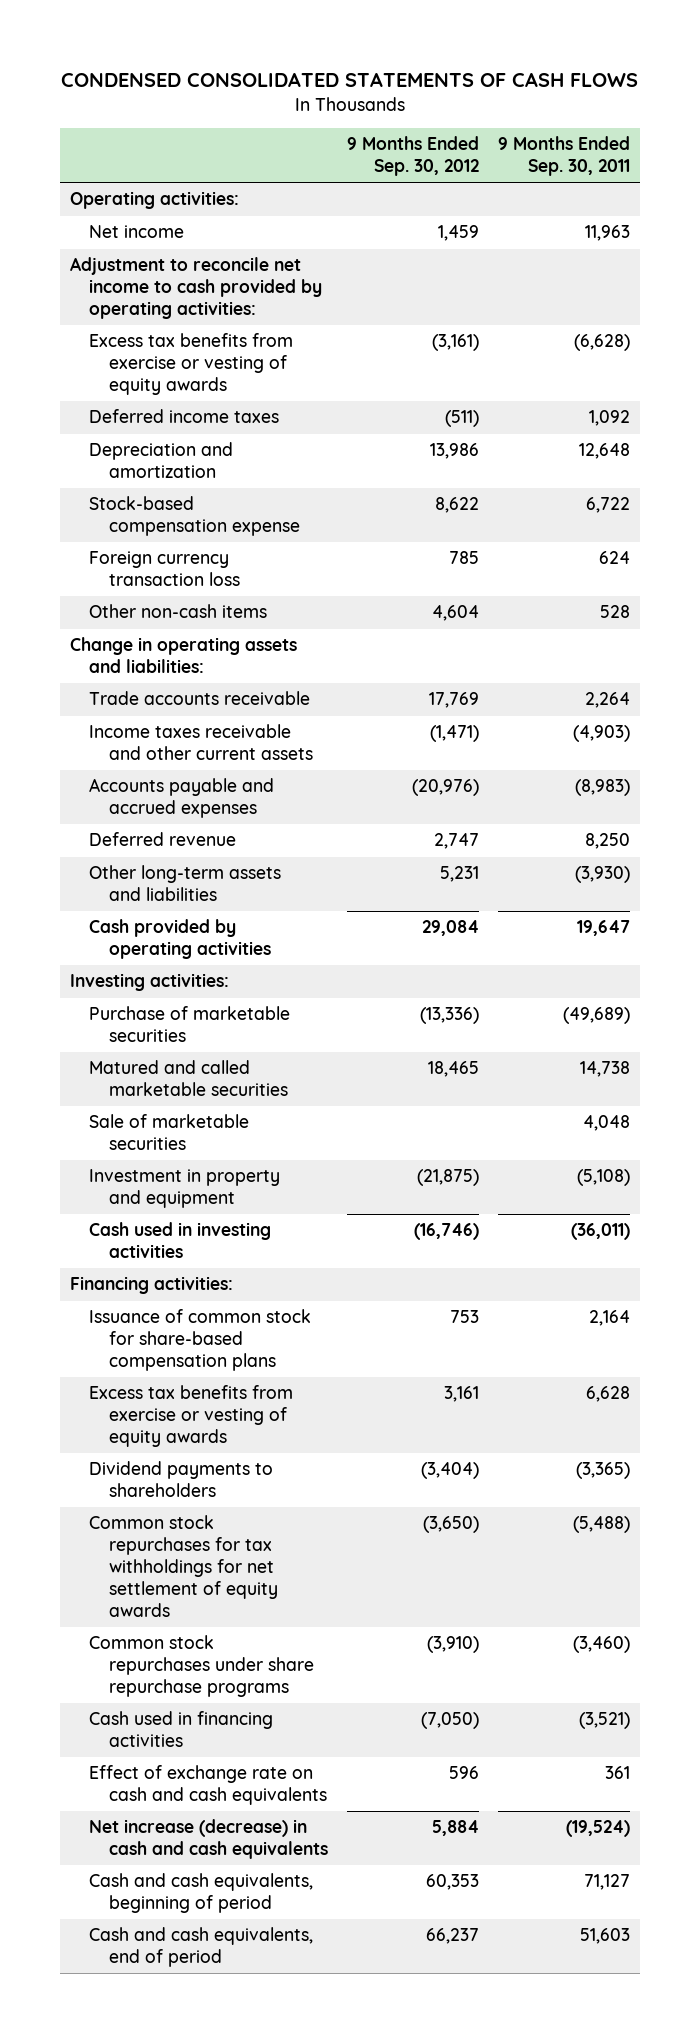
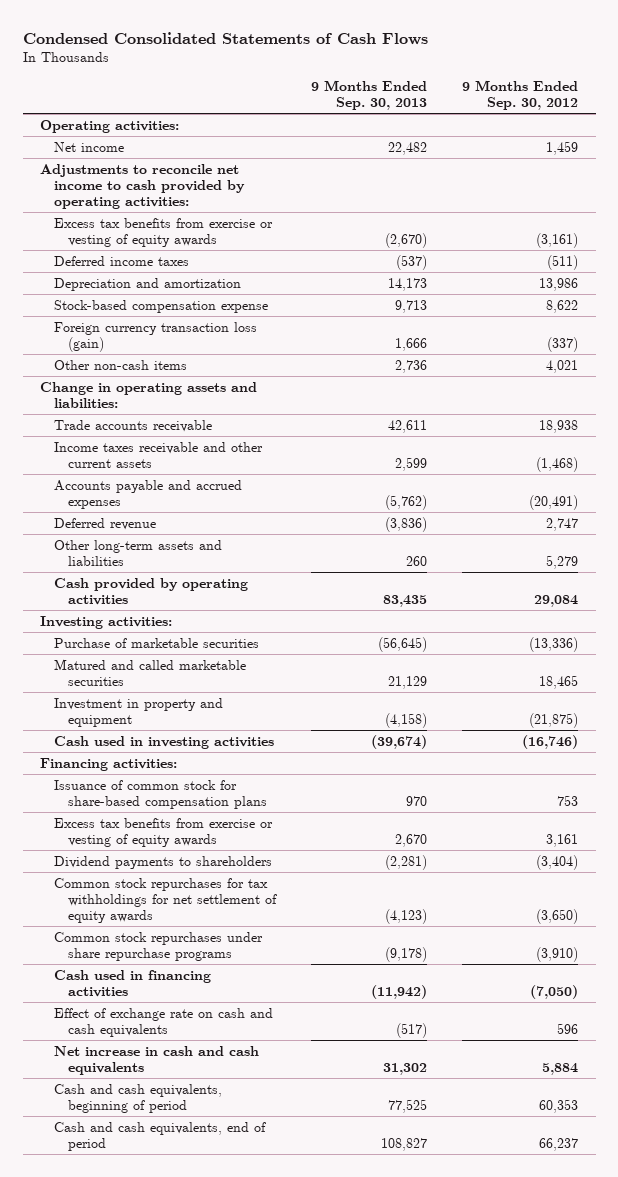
- CONDENSED CONSOLIDATED STATEMENTS OF CASH FLOWS
+ Condensed Consolidated Statements of Cash Flows
- | 9 Months Ended Sep. 30, 2012 | 9 Months Ended Sep. 30, 2011
+ | 9 Months Ended Sep. 30, 2013 | 9 Months Ended Sep. 30, 2012
- Adjustment to reconcile net income to cash provided by operating activities:
+ Adjustments to reconcile net income to cash provided by operating activities:
- Foreign currency transaction loss | 785 | 624
- Other non-cash items | 4,604 | 528
+ Foreign currency transaction loss (gain) | 1,666 | (337)
+ Other non-cash items | 2,736 | 4,021
- Trade accounts receivable | 17,769 | 2,264
- Income taxes receivable and other current assets | (1,471) | (4,903)
- Accounts payable and accrued expenses | (20,976) | (8,983)
+ Trade accounts receivable | 42,611 | 18,938
+ Income taxes receivable and other current assets | 2,599 | (1,468)
+ Accounts payable and accrued expenses | (5,762) | (20,491)
- Other long-term assets and liabilities | 5,231 | (3,930)
+ Other long-term assets and liabilities | 260 | 5,279
- Sale of marketable securities | | 4,048
- Net increase (decrease) in cash and cash equivalents | 5,884 | (19,524)
+ Net increase in cash and cash equivalents | 31,302 | 5,884

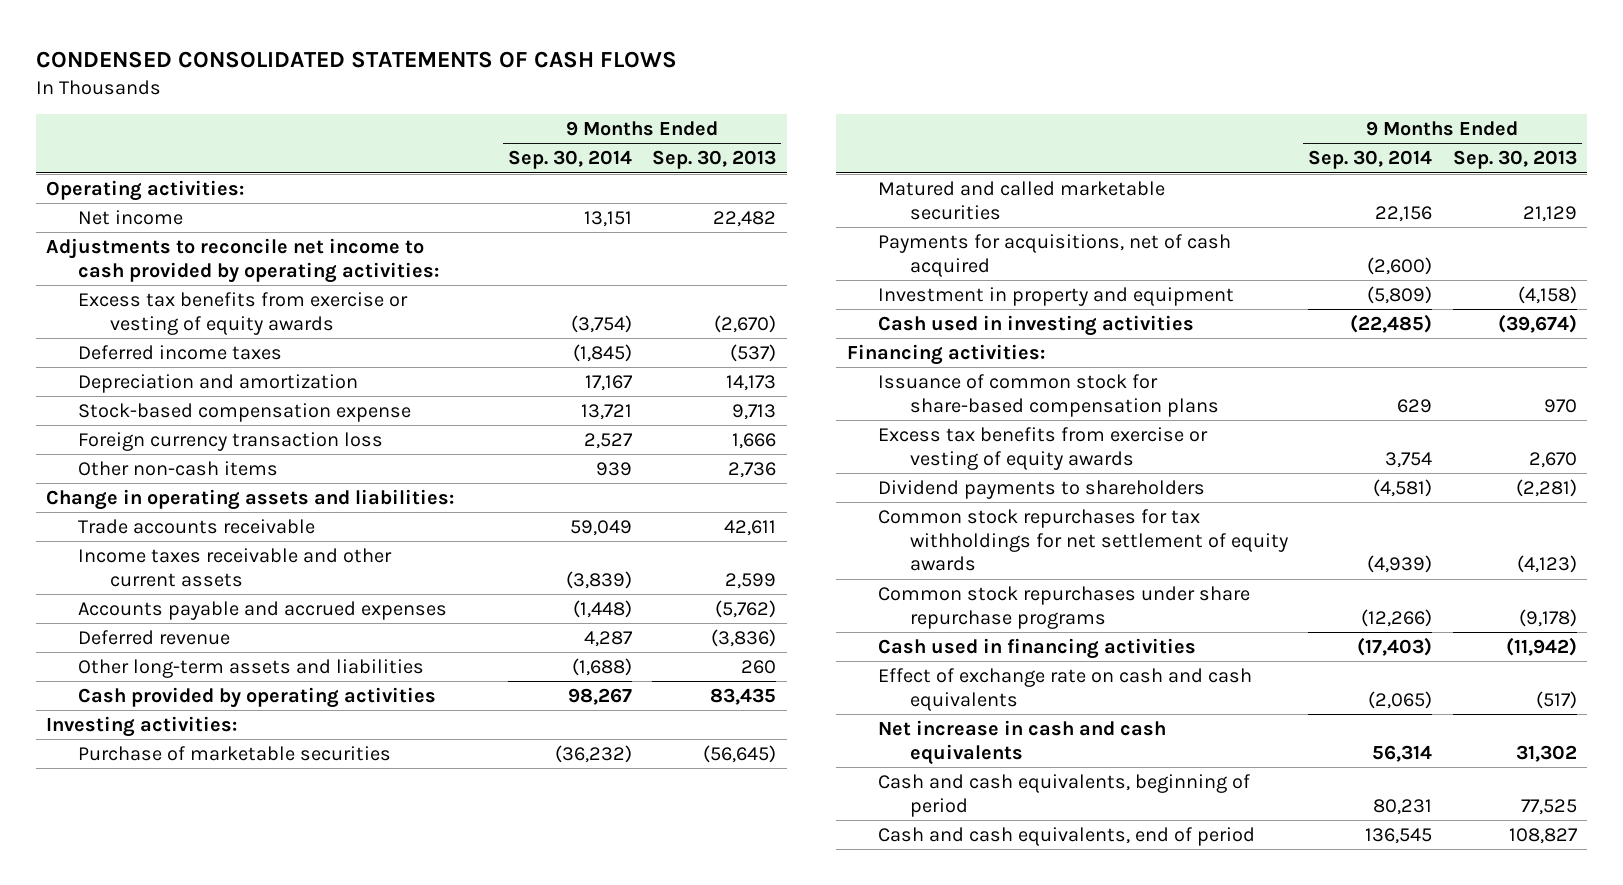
- Condensed Consolidated Statements of Cash Flows
+ CONDENSED CONSOLIDATED STATEMENTS OF CASH FLOWS
- | 9 Months Ended Sep. 30, 2013 | 9 Months Ended Sep. 30, 2012
+ | 9 Months Ended Sep. 30, 2014 | 9 Months Ended Sep. 30, 2013
- Foreign currency transaction loss (gain) | 1,666 | (337)
+ Foreign currency transaction loss | 2,527 | 1,666
+ Payments for acquisitions, net of cash acquired | (2,600) |

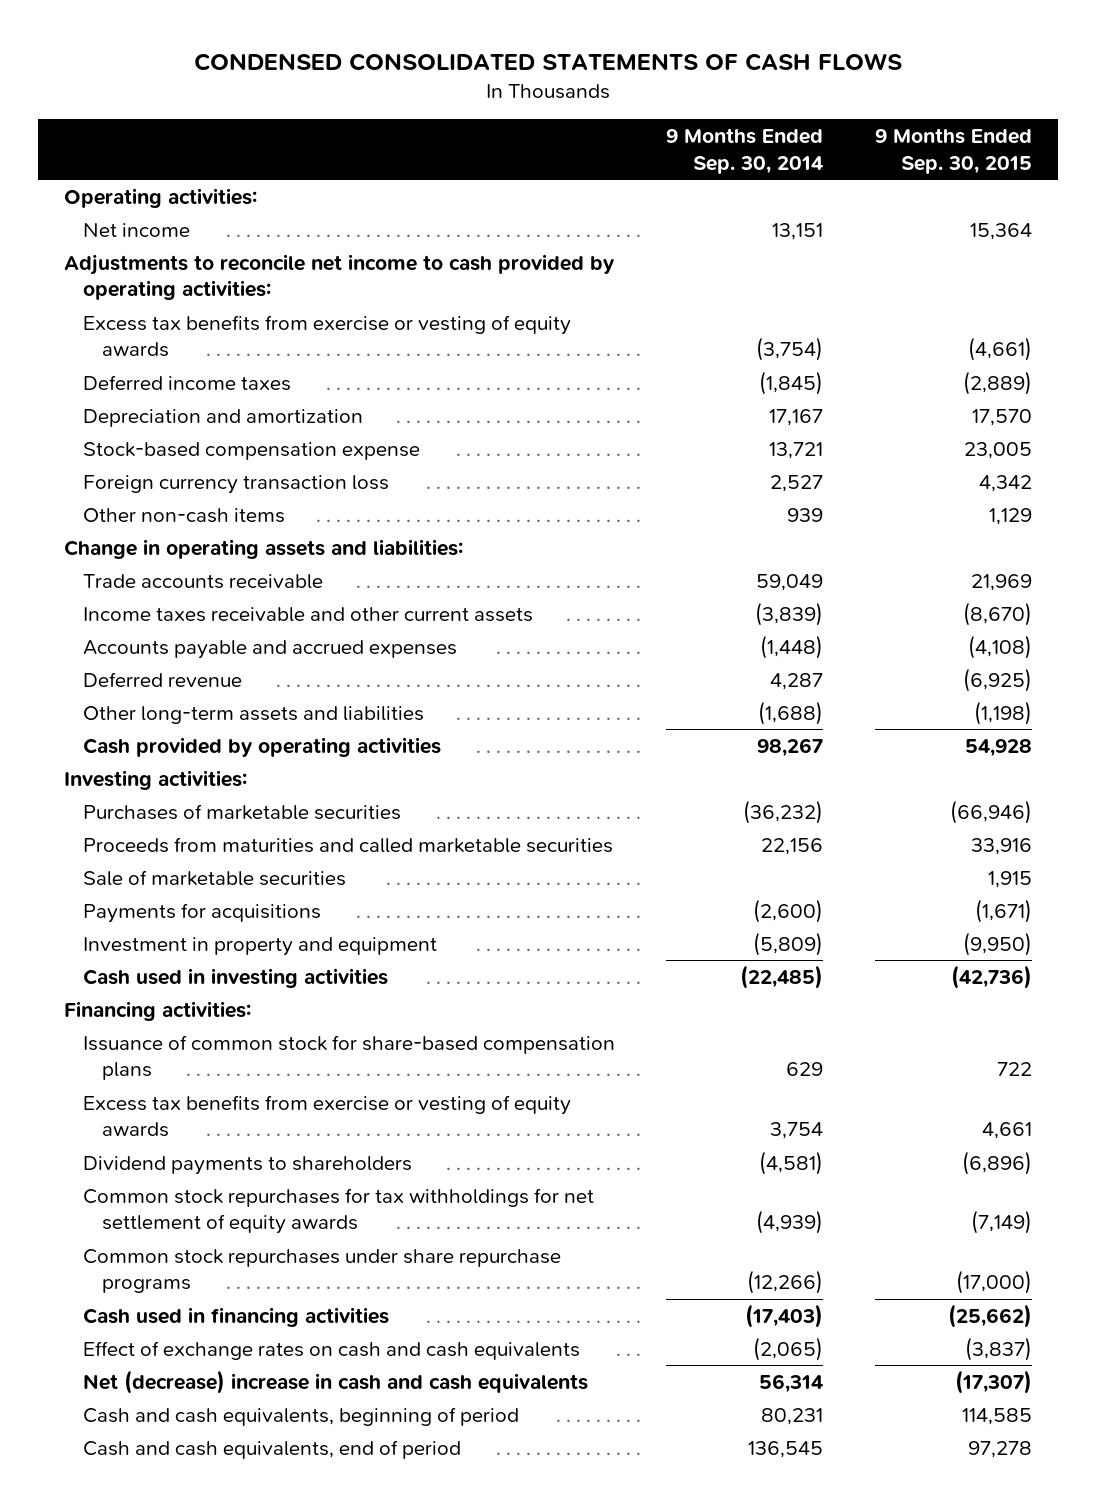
- | 9 Months Ended Sep. 30, 2014 | 9 Months Ended Sep. 30, 2013
+ | 9 Months Ended Sep. 30, 2014 | 9 Months Ended Sep. 30, 2015
- Purchase of marketable securities | (36,232) | (56,645)
- Matured and called marketable securities | 22,156 | 21,129
- Payments for acquisitions, net of cash acquired | (2,600) |
+ Purchases of marketable securities | (36,232) | (66,946)
+ Proceeds from maturities and called marketable securities | 22,156 | 33,916
+ Sale of marketable securities | | 1,915
+ Payments for acquisitions | (2,600) | (1,671)
- Effect of exchange rate on cash and cash equivalents | (2,065) | (517)
- Net increase in cash and cash equivalents | 56,314 | 31,302
+ Effect of exchange rates on cash and cash equivalents | (2,065) | (3,837)
+ Net (decrease) increase in cash and cash equivalents | 56,314 | (17,307)

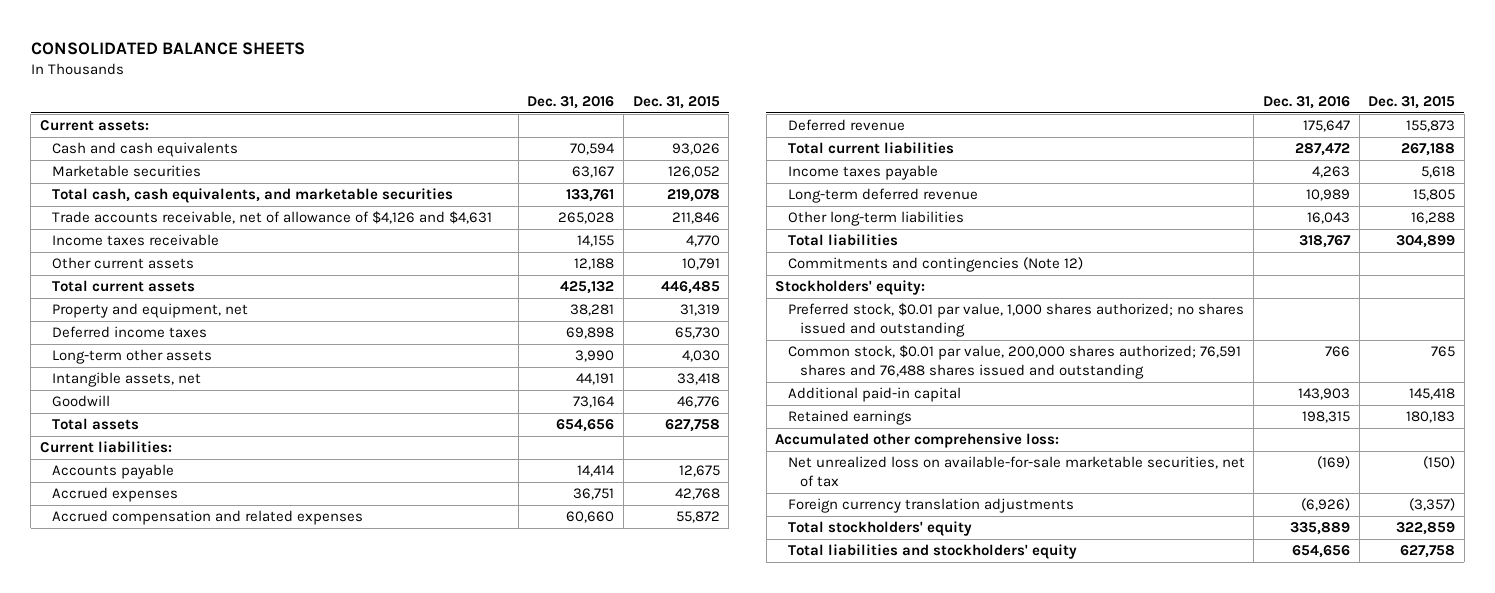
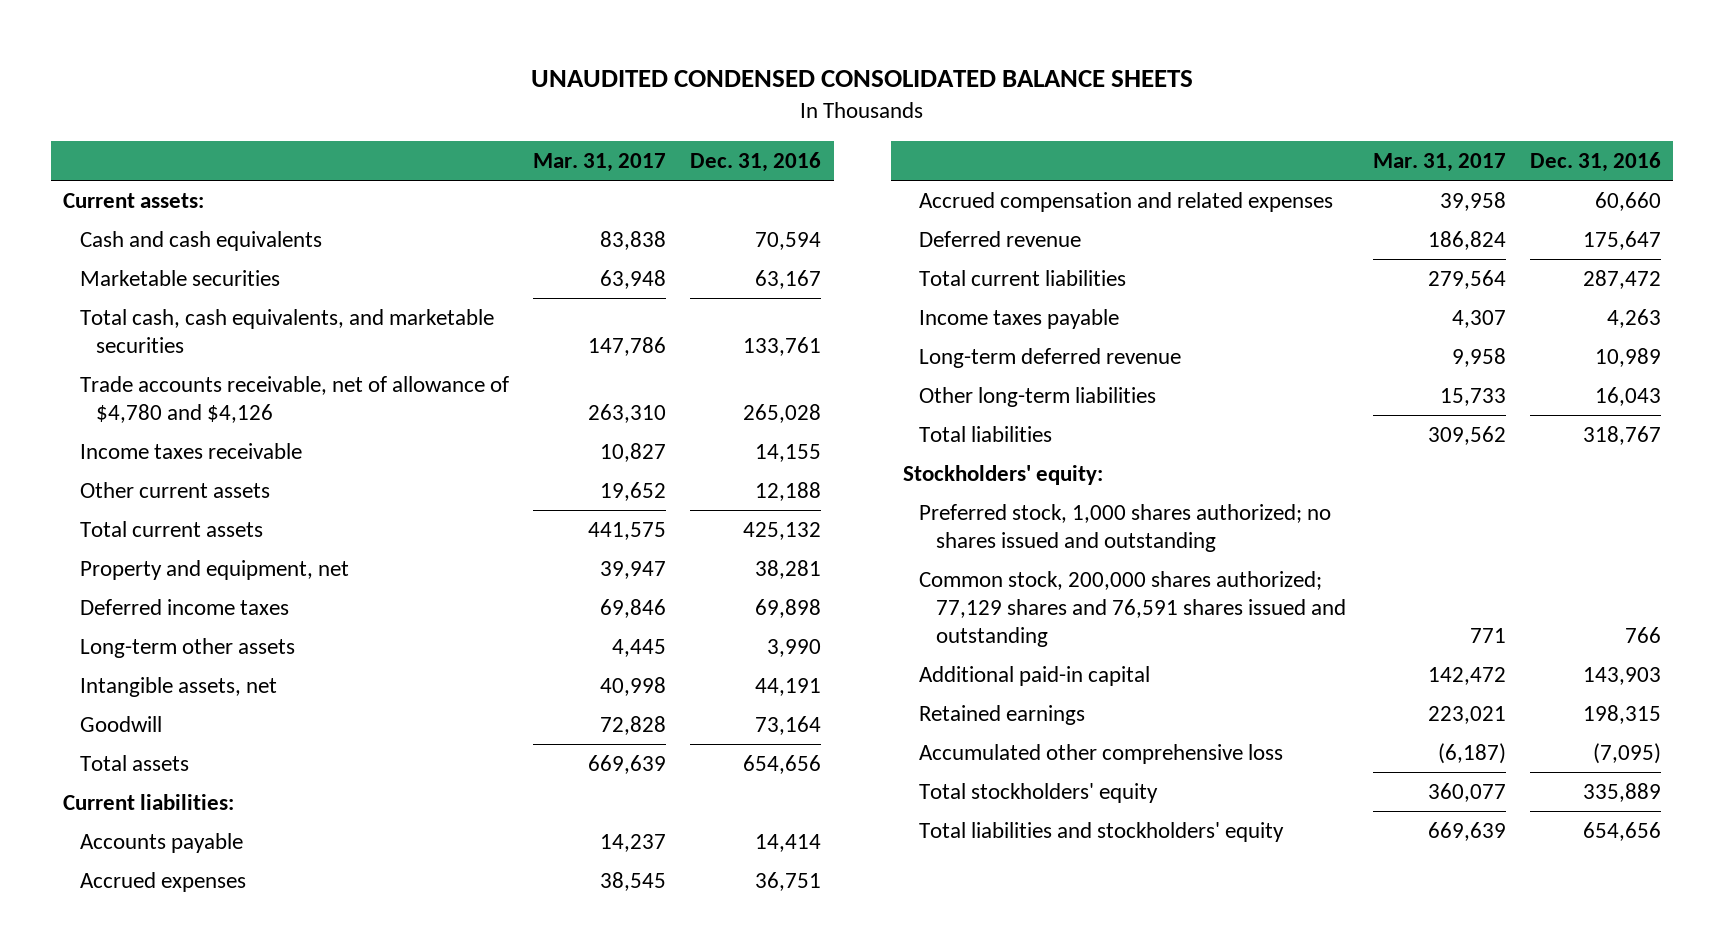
- CONSOLIDATED BALANCE SHEETS
+ UNAUDITED CONDENSED CONSOLIDATED BALANCE SHEETS
- | Dec. 31, 2016 | Dec. 31, 2015
+ | Mar. 31, 2017 | Dec. 31, 2016
- Trade accounts receivable, net of allowance of $4,126 and $4,631 | 265,028 | 211,846
+ Trade accounts receivable, net of allowance of $4,780 and $4,126 | 263,310 | 265,028
- Commitments and contingencies (Note 12)
- Preferred stock, $0.01 par value, 1,000 shares authorized; no shares issued and outstanding
- Common stock, $0.01 par value, 200,000 shares authorized; 76,591 shares and 76,488 shares issued and outstanding | 766 | 765
+ Preferred stock, 1,000 shares authorized; no shares issued and outstanding
+ Common stock, 200,000 shares authorized; 77,129 shares and 76,591 shares issued and outstanding | 771 | 766
- Accumulated other comprehensive loss:
- Net unrealized loss on available-for-sale marketable securities, net of tax | (169) | (150)
- Foreign currency translation adjustments | (6,926) | (3,357)
+ Accumulated other comprehensive loss | (6,187) | (7,095)

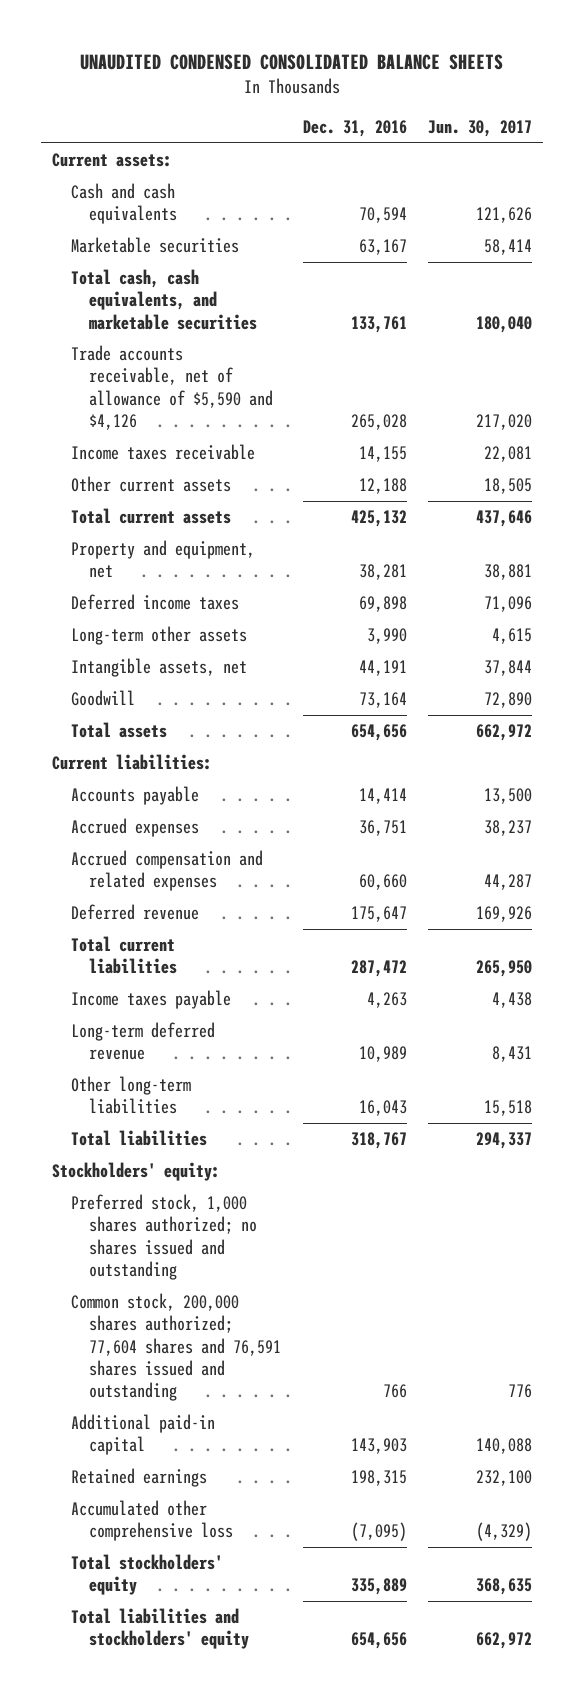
- | Mar. 31, 2017 | Dec. 31, 2016
+ | Dec. 31, 2016 | Jun. 30, 2017
- Trade accounts receivable, net of allowance of $4,780 and $4,126 | 263,310 | 265,028
+ Trade accounts receivable, net of allowance of $5,590 and $4,126 | 265,028 | 217,020
- Common stock, 200,000 shares authorized; 77,129 shares and 76,591 shares issued and outstanding | 771 | 766
+ Common stock, 200,000 shares authorized; 77,604 shares and 76,591 shares issued and outstanding | 766 | 776

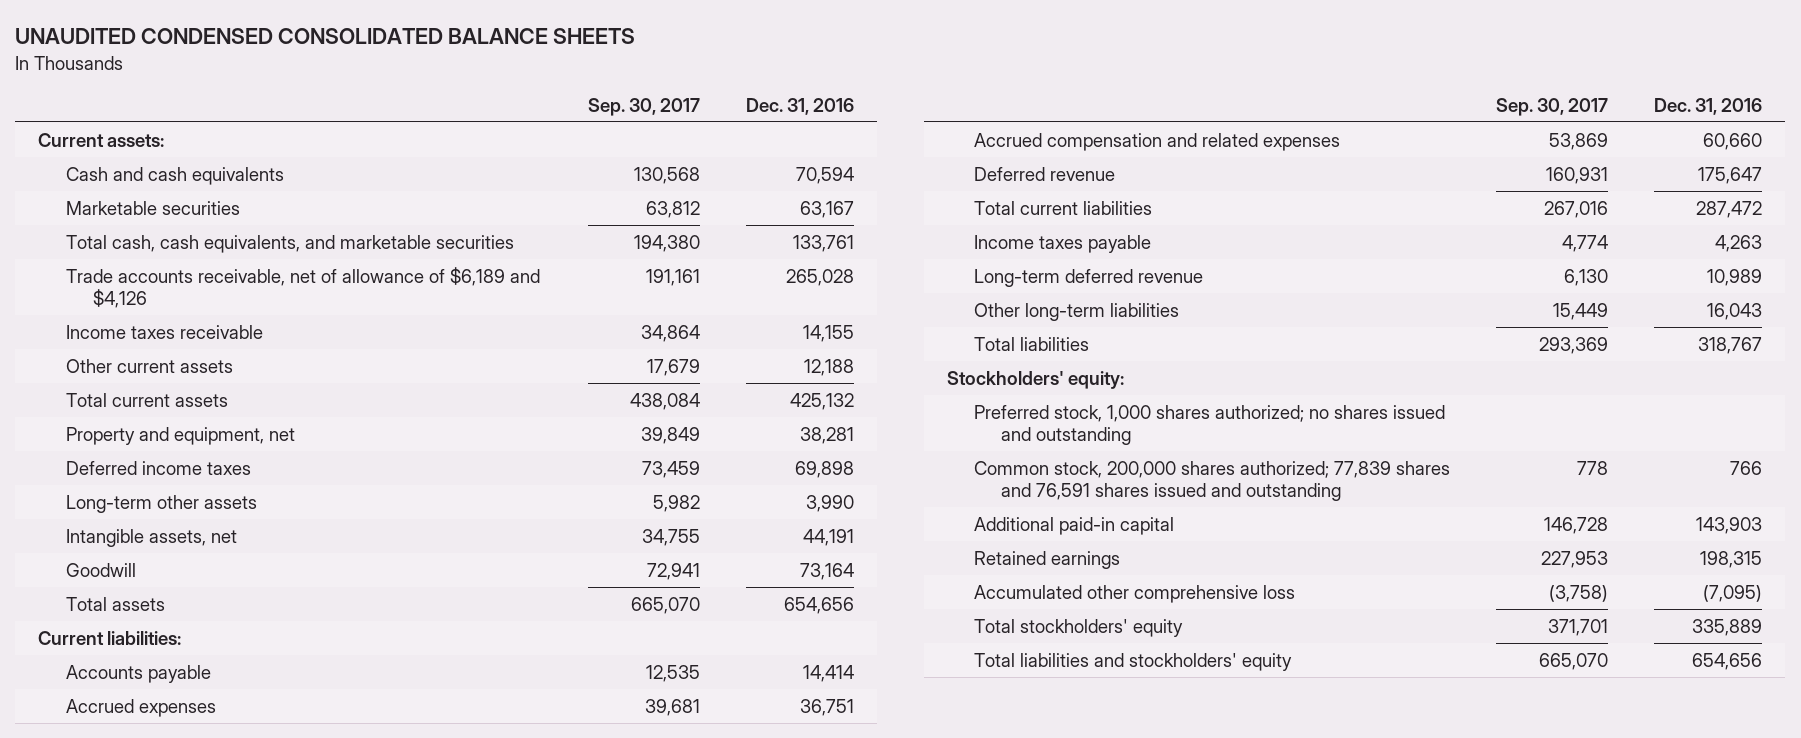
- | Dec. 31, 2016 | Jun. 30, 2017
+ | Sep. 30, 2017 | Dec. 31, 2016
- Trade accounts receivable, net of allowance of $5,590 and $4,126 | 265,028 | 217,020
+ Trade accounts receivable, net of allowance of $6,189 and $4,126 | 191,161 | 265,028
- Common stock, 200,000 shares authorized; 77,604 shares and 76,591 shares issued and outstanding | 766 | 776
+ Common stock, 200,000 shares authorized; 77,839 shares and 76,591 shares issued and outstanding | 778 | 766

